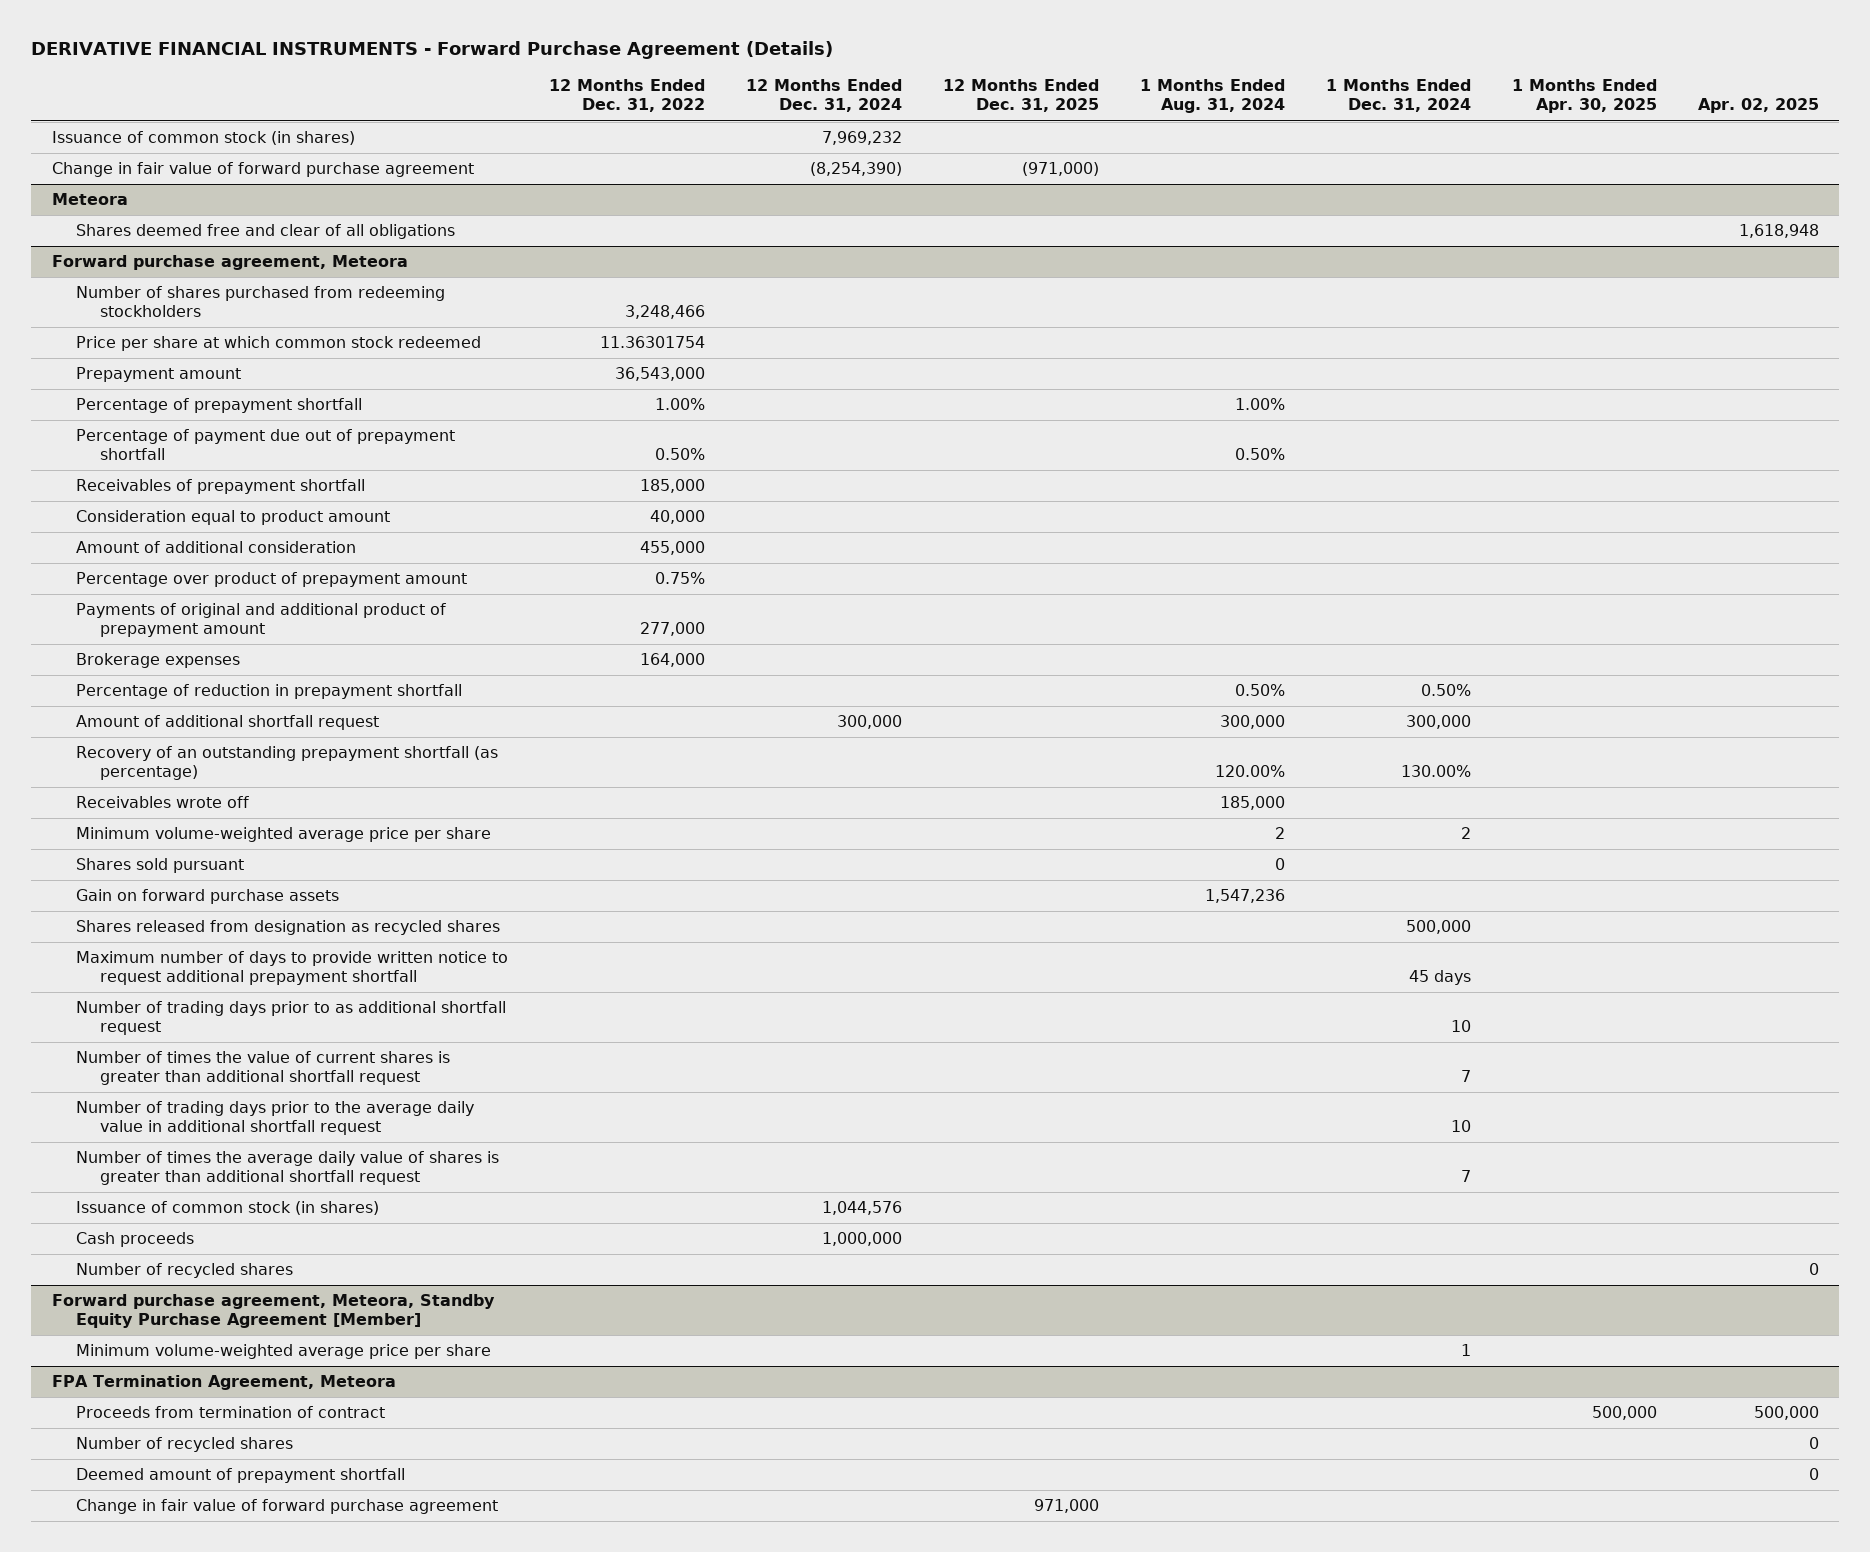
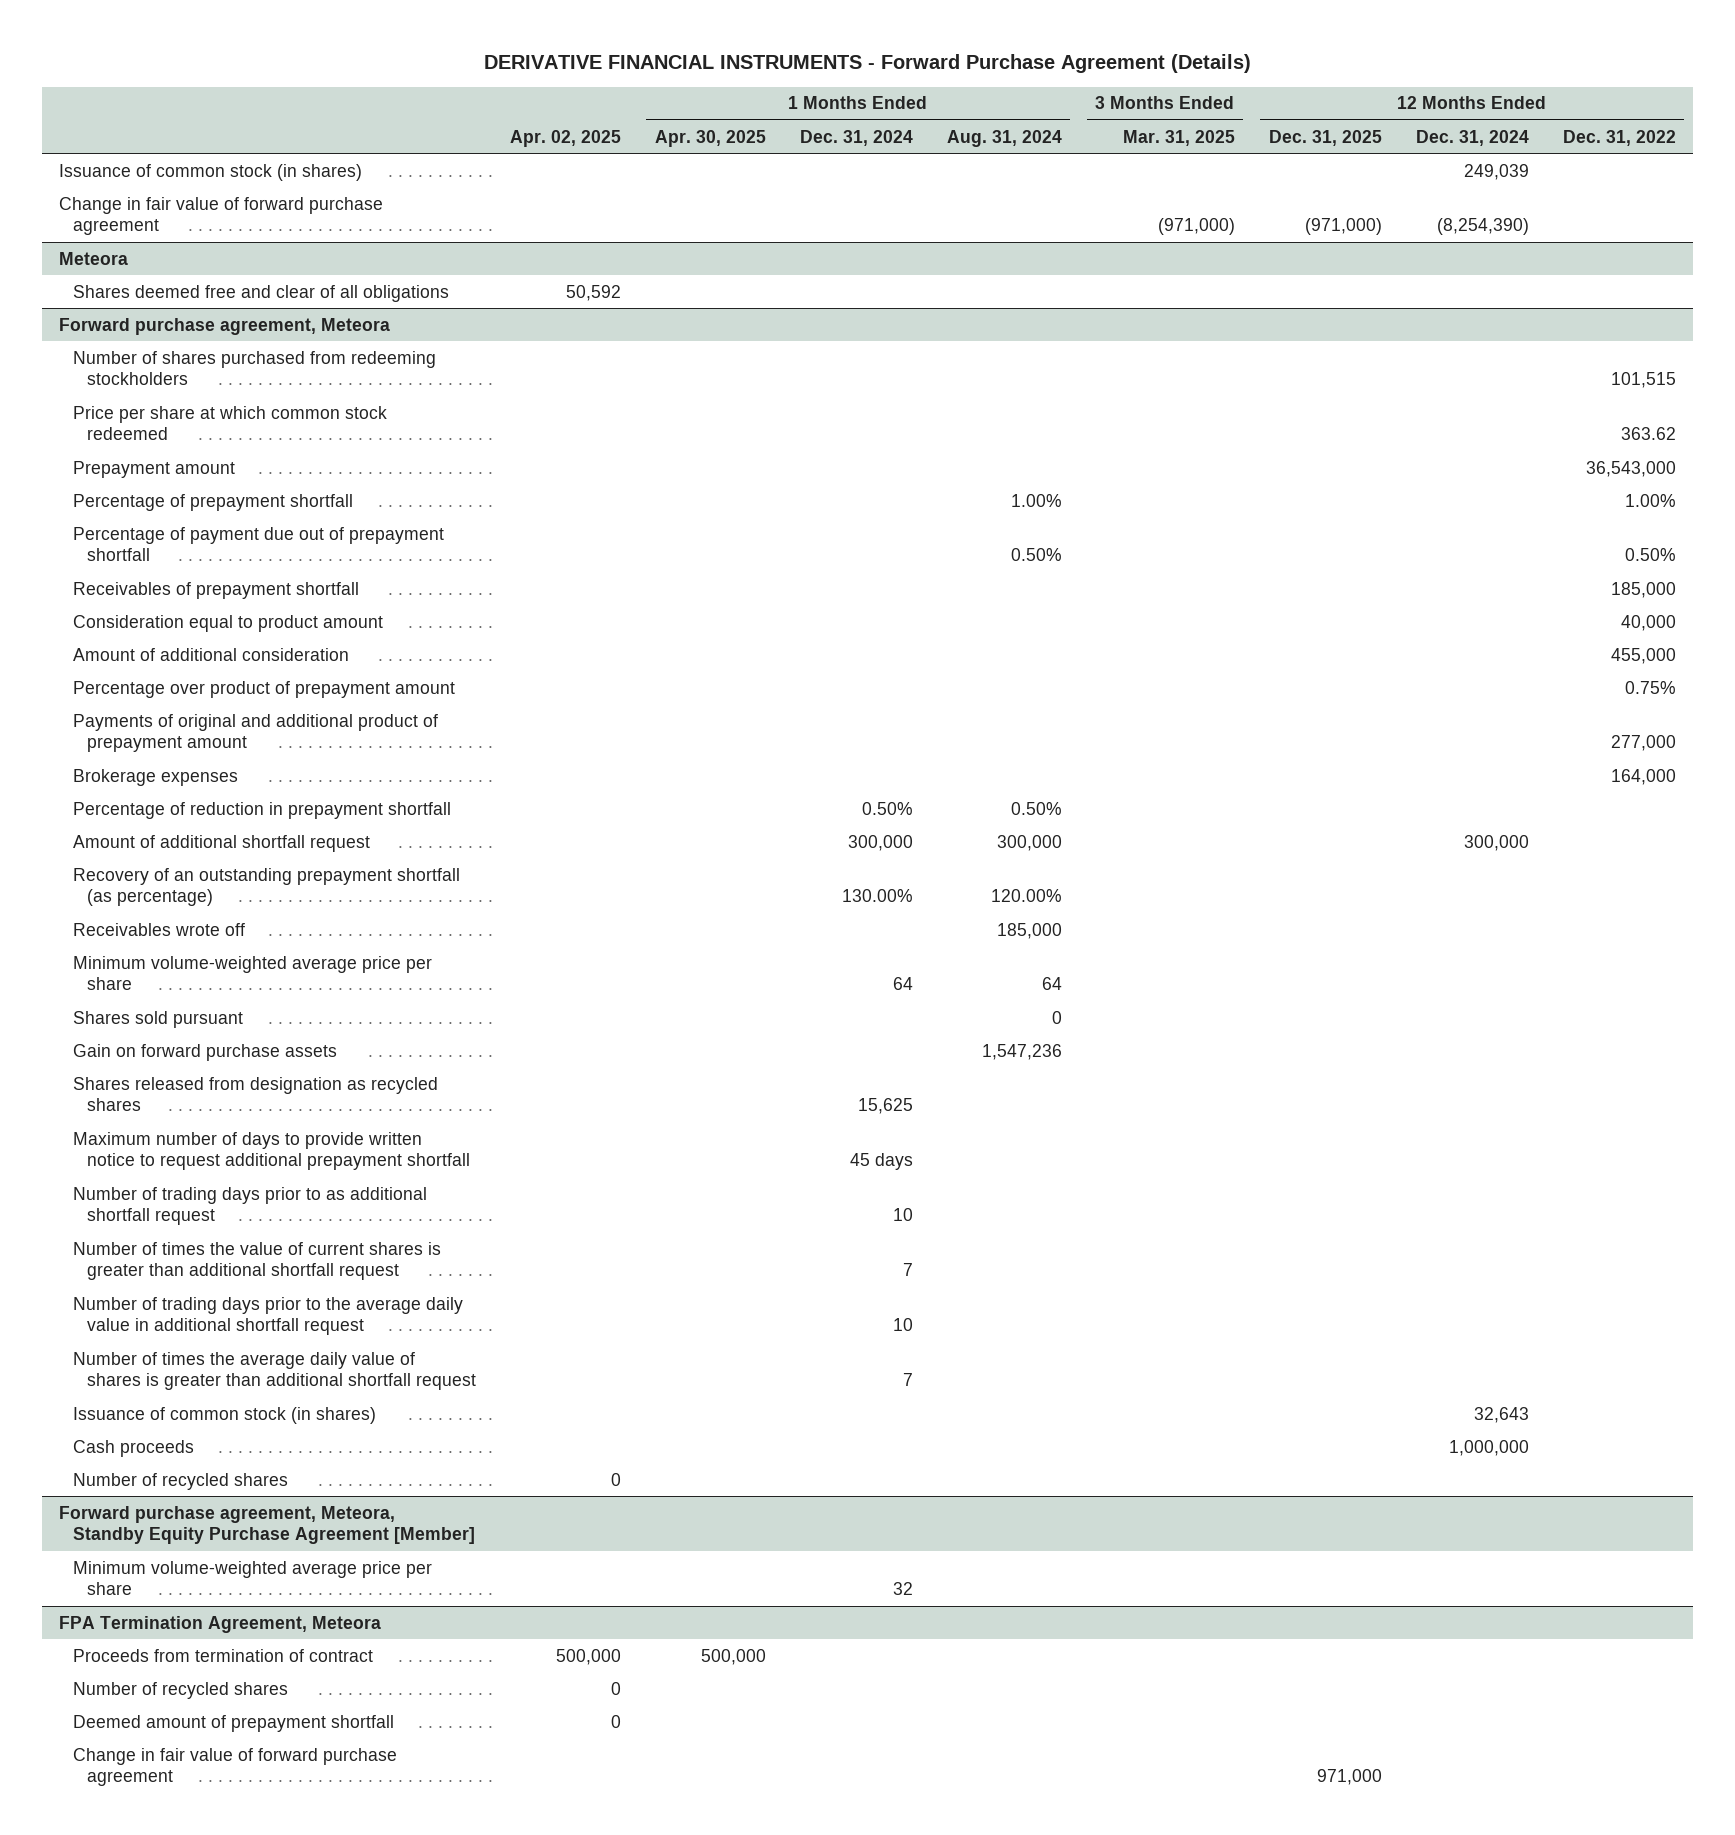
- | 12 Months Ended Dec. 31, 2022 | 12 Months Ended Dec. 31, 2024 | 12 Months Ended Dec. 31, 2025 | 1 Months Ended Aug. 31, 2024 | 1 Months Ended Dec. 31, 2024 | 1 Months Ended Apr. 30, 2025 | Apr. 02, 2025
+ | Apr. 02, 2025 | 1 Months Ended Apr. 30, 2025 | 1 Months Ended Dec. 31, 2024 | 1 Months Ended Aug. 31, 2024 | 3 Months Ended Mar. 31, 2025 | 12 Months Ended Dec. 31, 2025 | 12 Months Ended Dec. 31, 2024 | 12 Months Ended Dec. 31, 2022
- Issuance of common stock (in shares) | | 7,969,232 | | | | |
+ Issuance of common stock (in shares) | | | | | | | 249,039 |
@ Meteora
- Shares deemed free and clear of all obligations | | | | | | | 1,618,948
+ Shares deemed free and clear of all obligations | 50,592 | | | | | | |
@ Forward purchase agreement, Meteora
- Number of shares purchased from redeeming stockholders | 3,248,466 | | | | | |
- Price per share at which common stock redeemed | 11.36301754 | | | | | |
+ Number of shares purchased from redeeming stockholders | | | | | | | | 101,515
+ Price per share at which common stock redeemed | | | | | | | | 363.62
- Minimum volume-weighted average price per share | | | | 2 | 2 | |
+ Minimum volume-weighted average price per share | | | 64 | 64 | | | |
- Shares released from designation as recycled shares | | | | | 500,000 | |
+ Shares released from designation as recycled shares | | | 15,625 | | | | |
- Issuance of common stock (in shares) | | 1,044,576 | | | | |
+ Issuance of common stock (in shares) | | | | | | | 32,643 |
@ Forward purchase agreement, Meteora, Standby Equity Purchase Agreement [Member]
- Minimum volume-weighted average price per share | | | | | 1 | |
+ Minimum volume-weighted average price per share | | | 32 | | | | |

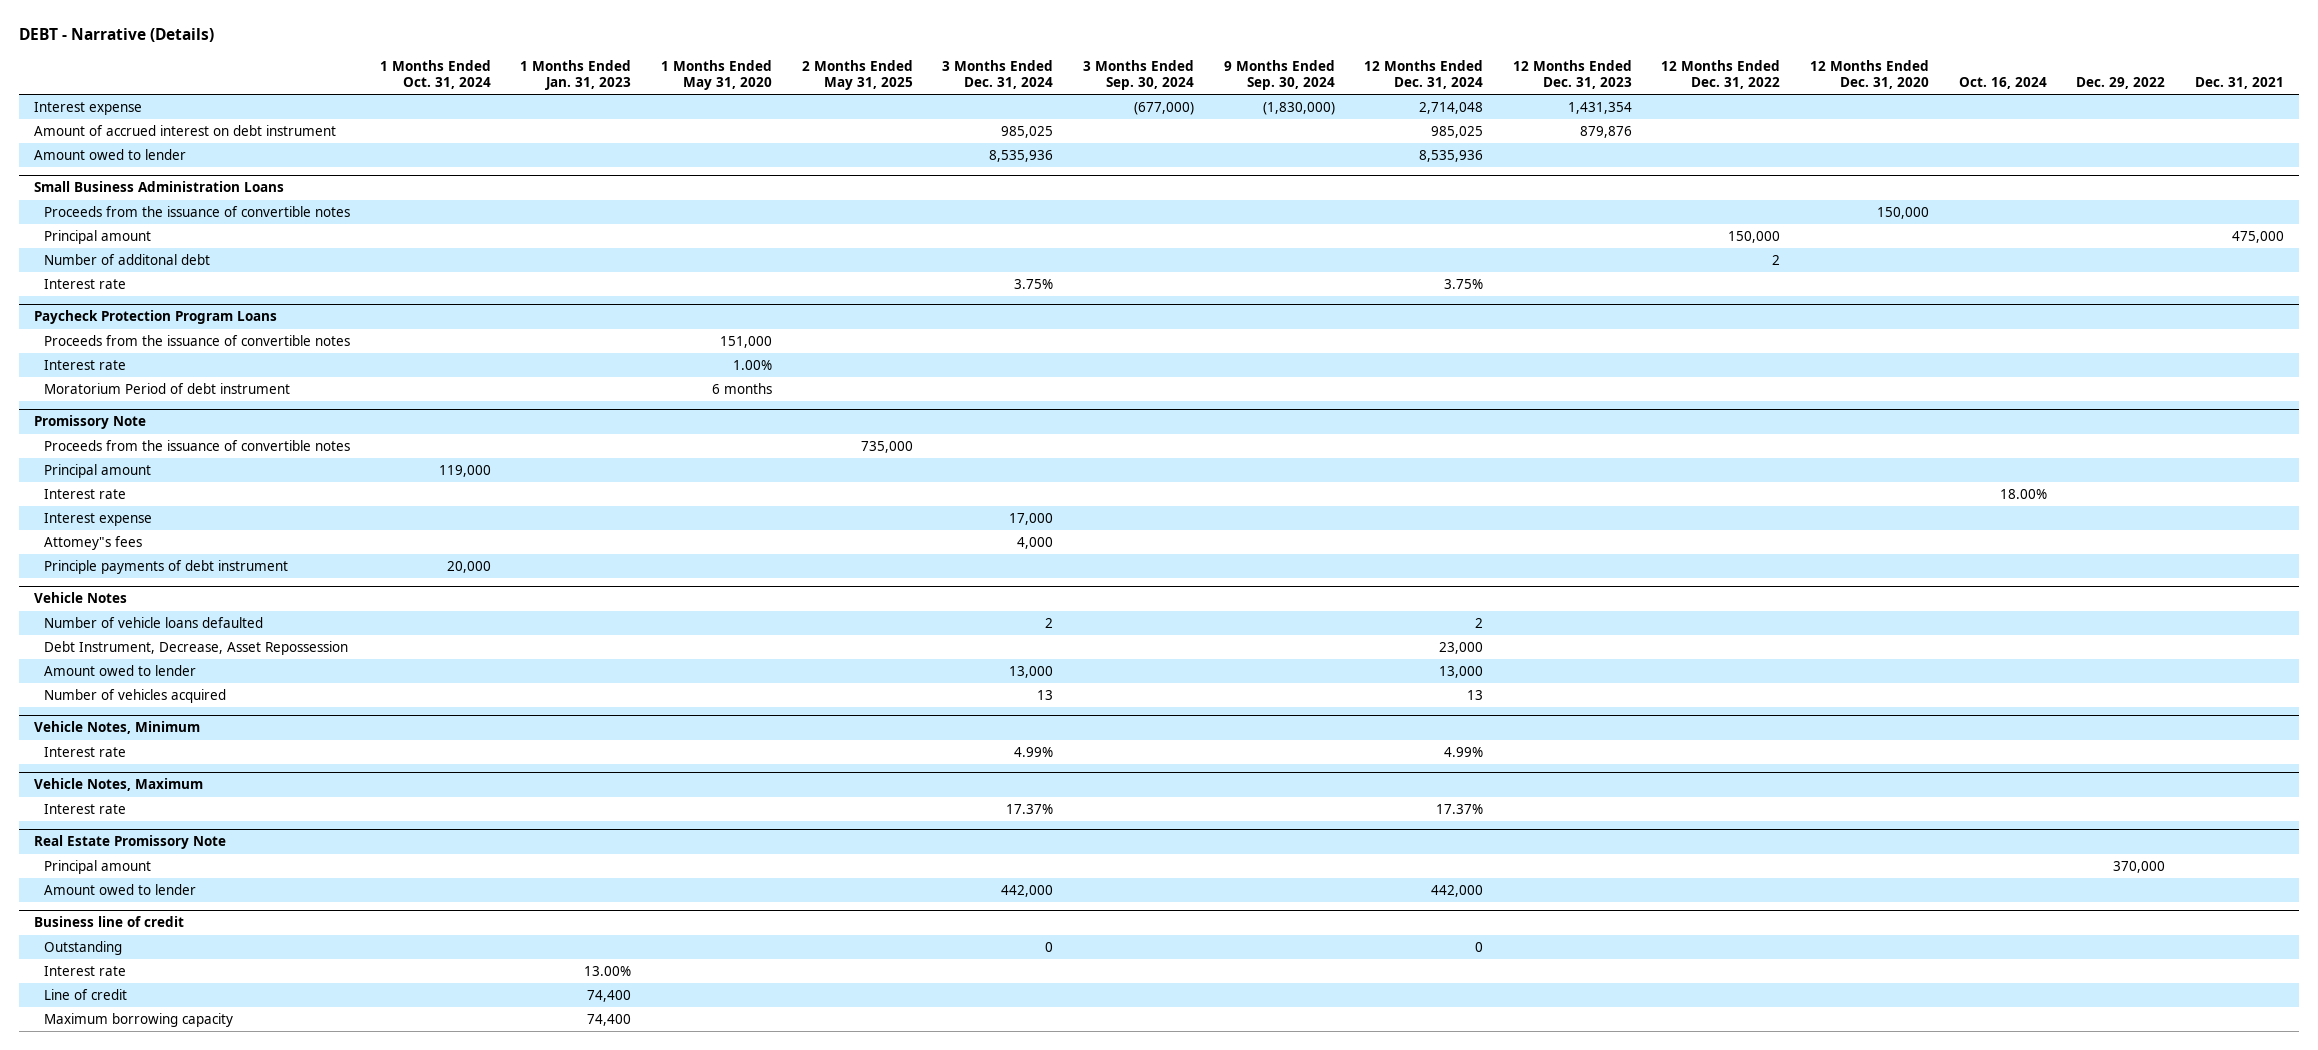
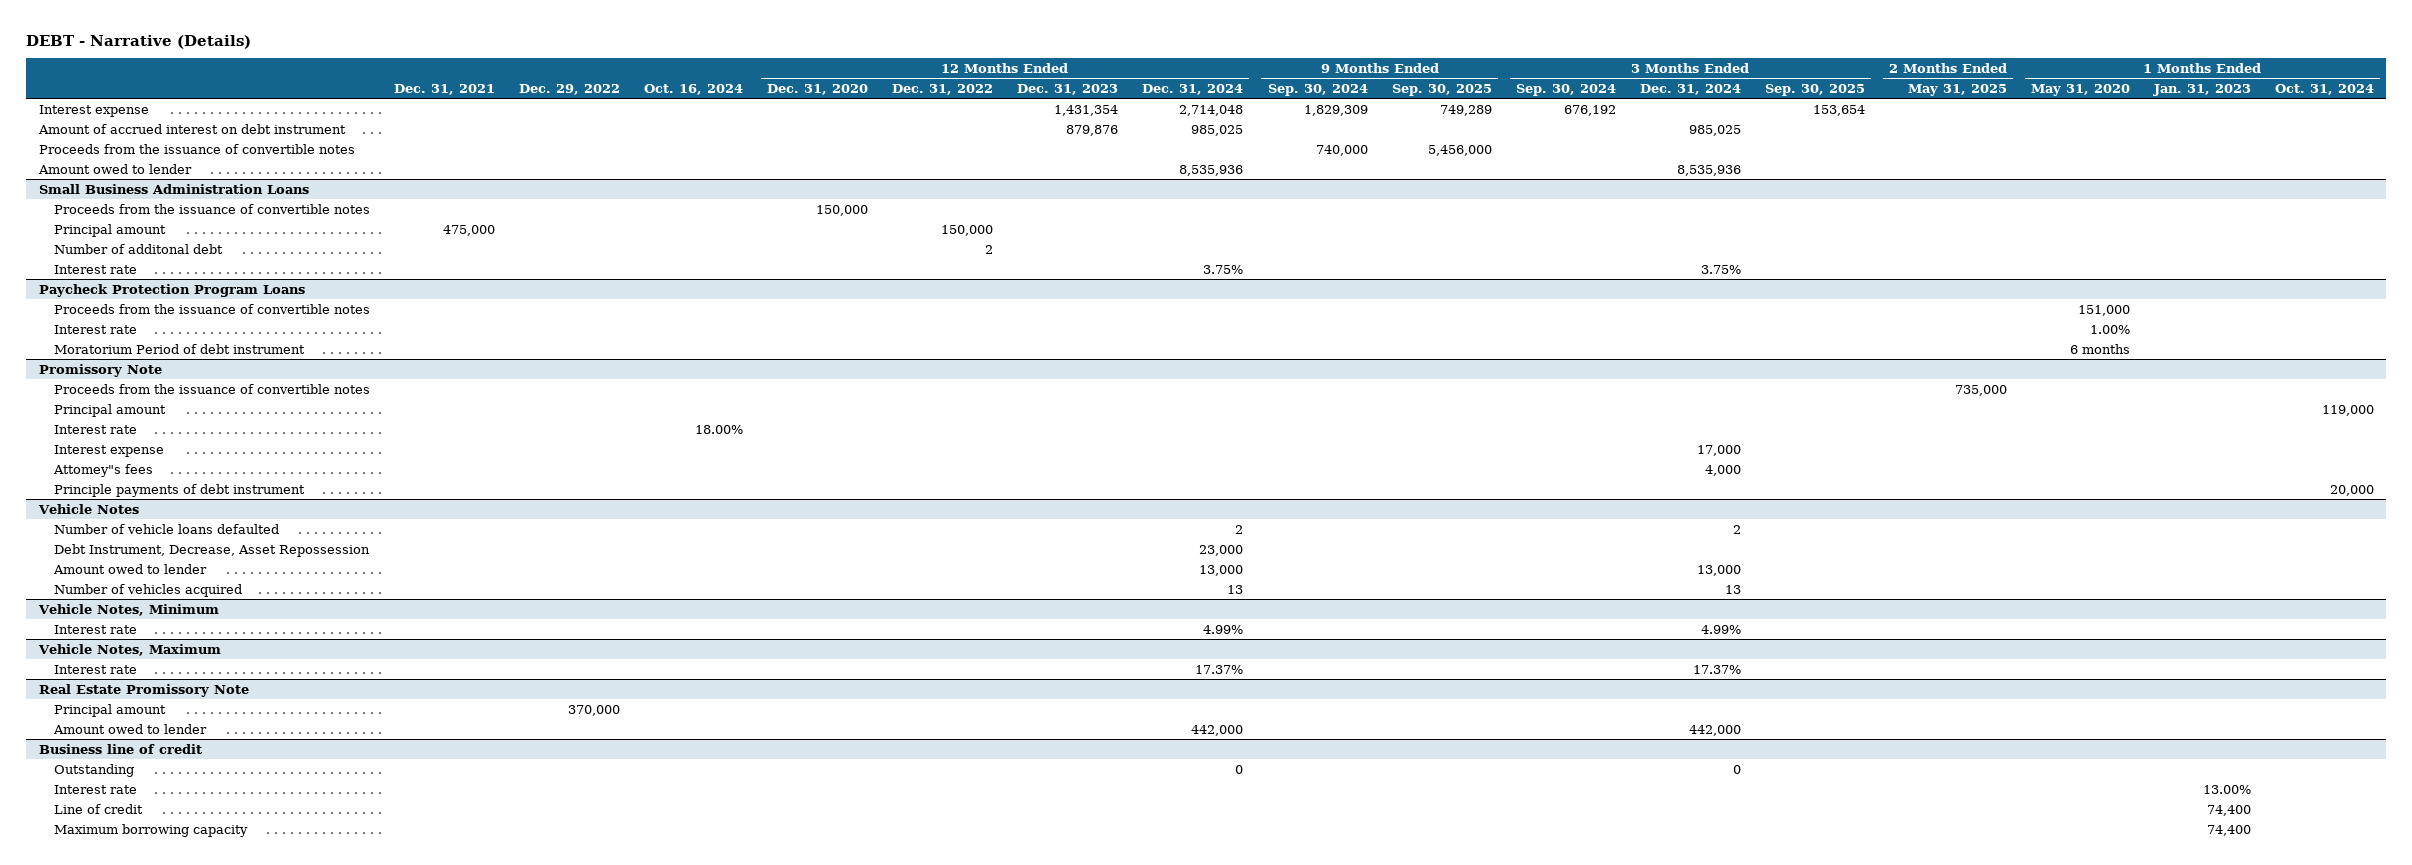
- | 1 Months Ended Oct. 31, 2024 | 1 Months Ended Jan. 31, 2023 | 1 Months Ended May 31, 2020 | 2 Months Ended May 31, 2025 | 3 Months Ended Dec. 31, 2024 | 3 Months Ended Sep. 30, 2024 | 9 Months Ended Sep. 30, 2024 | 12 Months Ended Dec. 31, 2024 | 12 Months Ended Dec. 31, 2023 | 12 Months Ended Dec. 31, 2022 | 12 Months Ended Dec. 31, 2020 | Oct. 16, 2024 | Dec. 29, 2022 | Dec. 31, 2021
+ | Dec. 31, 2021 | Dec. 29, 2022 | Oct. 16, 2024 | 12 Months Ended Dec. 31, 2020 | 12 Months Ended Dec. 31, 2022 | 12 Months Ended Dec. 31, 2023 | 12 Months Ended Dec. 31, 2024 | 9 Months Ended Sep. 30, 2024 | 9 Months Ended Sep. 30, 2025 | 3 Months Ended Sep. 30, 2024 | 3 Months Ended Dec. 31, 2024 | 3 Months Ended Sep. 30, 2025 | 2 Months Ended May 31, 2025 | 1 Months Ended May 31, 2020 | 1 Months Ended Jan. 31, 2023 | 1 Months Ended Oct. 31, 2024
- Interest expense | | | | | | (677,000) | (1,830,000) | 2,714,048 | 1,431,354 | | | | |
+ Interest expense | | | | | | 1,431,354 | 2,714,048 | 1,829,309 | 749,289 | 676,192 | | 153,654 | | | |
+ Proceeds from the issuance of convertible notes | | | | | | | | 740,000 | 5,456,000 | | | | | | |

